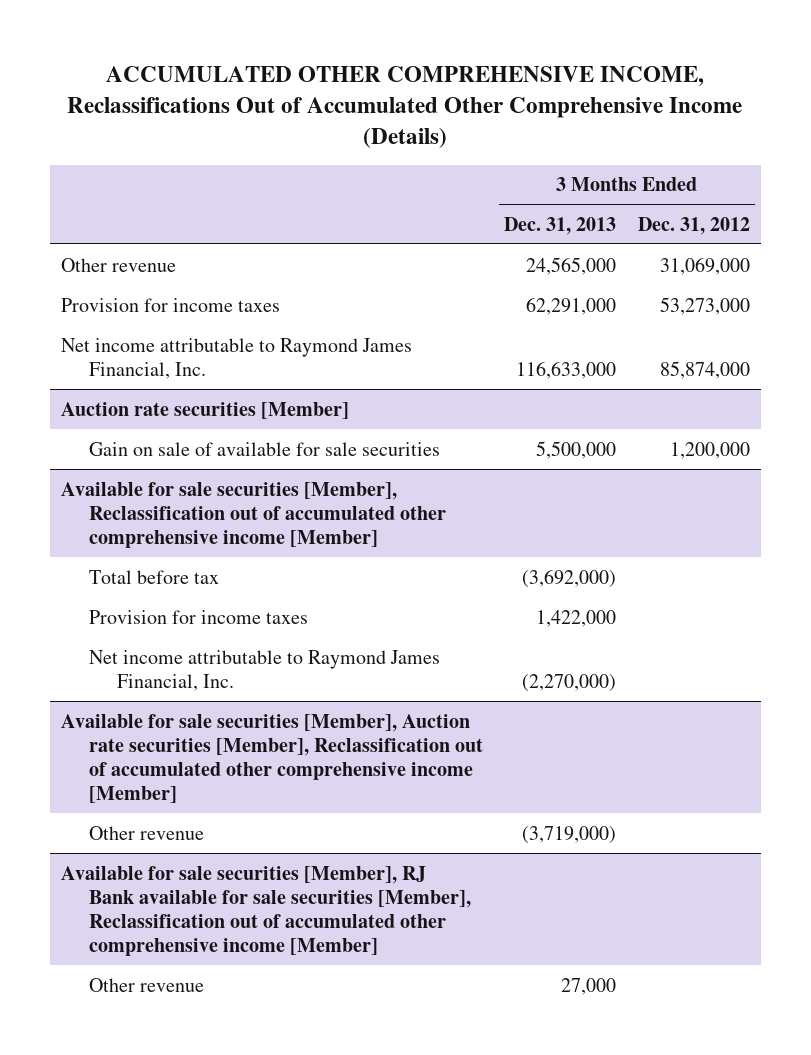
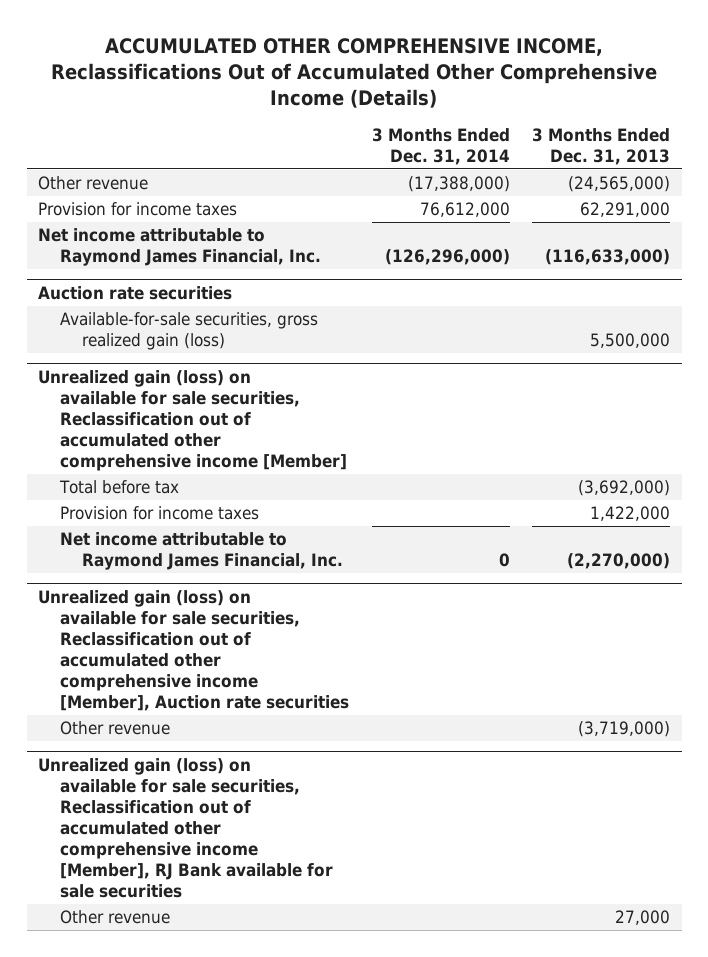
- | 3 Months Ended Dec. 31, 2013 | 3 Months Ended Dec. 31, 2012
+ | 3 Months Ended Dec. 31, 2014 | 3 Months Ended Dec. 31, 2013
- Other revenue | 24,565,000 | 31,069,000
+ Other revenue | (17,388,000) | (24,565,000)
- Net income attributable to Raymond James Financial, Inc. | 116,633,000 | 85,874,000
- Auction rate securities [Member]
- Gain on sale of available for sale securities | 5,500,000 | 1,200,000
- Available for sale securities [Member], Reclassification out of accumulated other comprehensive income [Member]
+ Net income attributable to Raymond James Financial, Inc. | (126,296,000) | (116,633,000)
+ Auction rate securities
+ Available-for-sale securities, gross realized gain (loss) | | 5,500,000
+ Unrealized gain (loss) on available for sale securities, Reclassification out of accumulated other comprehensive income [Member]
- Available for sale securities [Member], Auction rate securities [Member], Reclassification out of accumulated other comprehensive income [Member]
+ Unrealized gain (loss) on available for sale securities, Reclassification out of accumulated other comprehensive income [Member], Auction rate securities
- Available for sale securities [Member], RJ Bank available for sale securities [Member], Reclassification out of accumulated other comprehensive income [Member]
+ Unrealized gain (loss) on available for sale securities, Reclassification out of accumulated other comprehensive income [Member], RJ Bank available for sale securities

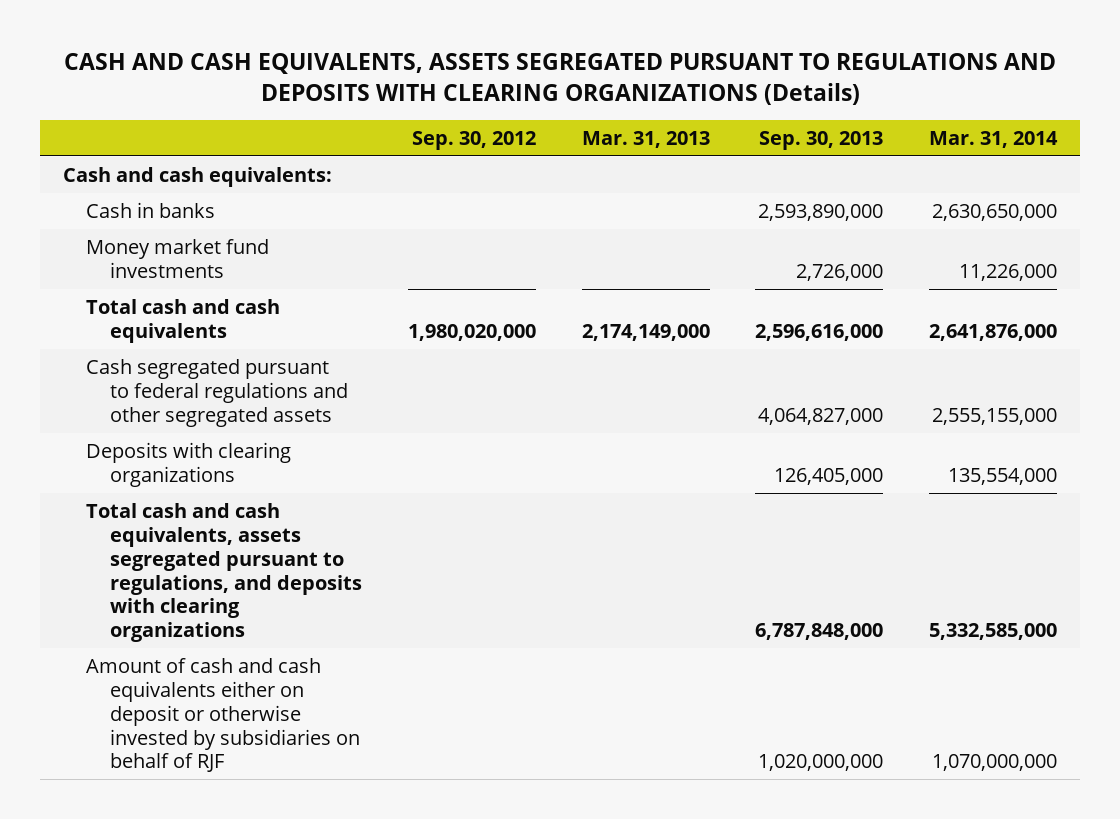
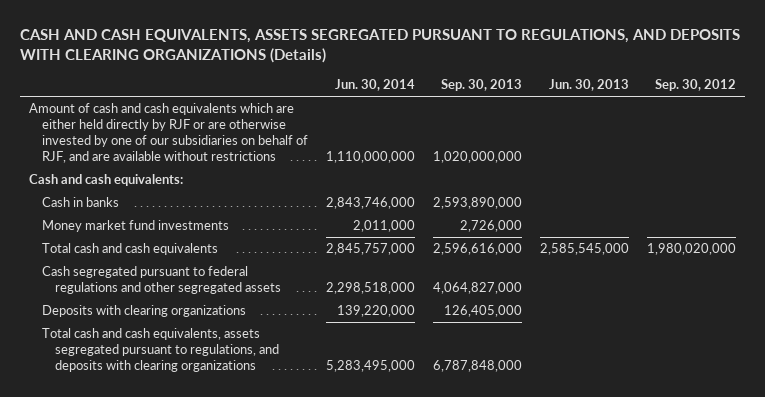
- CASH AND CASH EQUIVALENTS, ASSETS SEGREGATED PURSUANT TO REGULATIONS AND DEPOSITS WITH CLEARING ORGANIZATIONS (Details)
+ CASH AND CASH EQUIVALENTS, ASSETS SEGREGATED PURSUANT TO REGULATIONS, AND DEPOSITS WITH CLEARING ORGANIZATIONS (Details)
- | Sep. 30, 2012 | Mar. 31, 2013 | Sep. 30, 2013 | Mar. 31, 2014
+ | Jun. 30, 2014 | Sep. 30, 2013 | Jun. 30, 2013 | Sep. 30, 2012
+ Amount of cash and cash equivalents which are either held directly by RJF or are otherwise invested by one of our subsidiaries on behalf of RJF, and are available without restrictions | 1,110,000,000 | 1,020,000,000 | |
- Amount of cash and cash equivalents either on deposit or otherwise invested by subsidiaries on behalf of RJF | | | 1,020,000,000 | 1,070,000,000

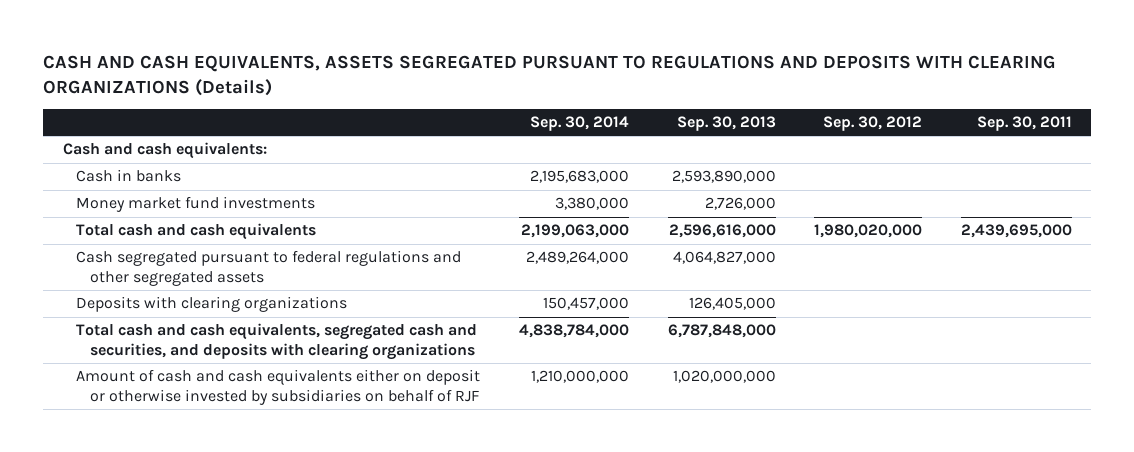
- CASH AND CASH EQUIVALENTS, ASSETS SEGREGATED PURSUANT TO REGULATIONS, AND DEPOSITS WITH CLEARING ORGANIZATIONS (Details)
+ CASH AND CASH EQUIVALENTS, ASSETS SEGREGATED PURSUANT TO REGULATIONS AND DEPOSITS WITH CLEARING ORGANIZATIONS (Details)
- | Jun. 30, 2014 | Sep. 30, 2013 | Jun. 30, 2013 | Sep. 30, 2012
+ | Sep. 30, 2014 | Sep. 30, 2013 | Sep. 30, 2012 | Sep. 30, 2011
- Amount of cash and cash equivalents which are either held directly by RJF or are otherwise invested by one of our subsidiaries on behalf of RJF, and are available without restrictions | 1,110,000,000 | 1,020,000,000 | |
- Total cash and cash equivalents, assets segregated pursuant to regulations, and deposits with clearing organizations | 5,283,495,000 | 6,787,848,000 | |
+ Total cash and cash equivalents, segregated cash and securities, and deposits with clearing organizations | 4,838,784,000 | 6,787,848,000 | |
+ Amount of cash and cash equivalents either on deposit or otherwise invested by subsidiaries on behalf of RJF | 1,210,000,000 | 1,020,000,000 | |

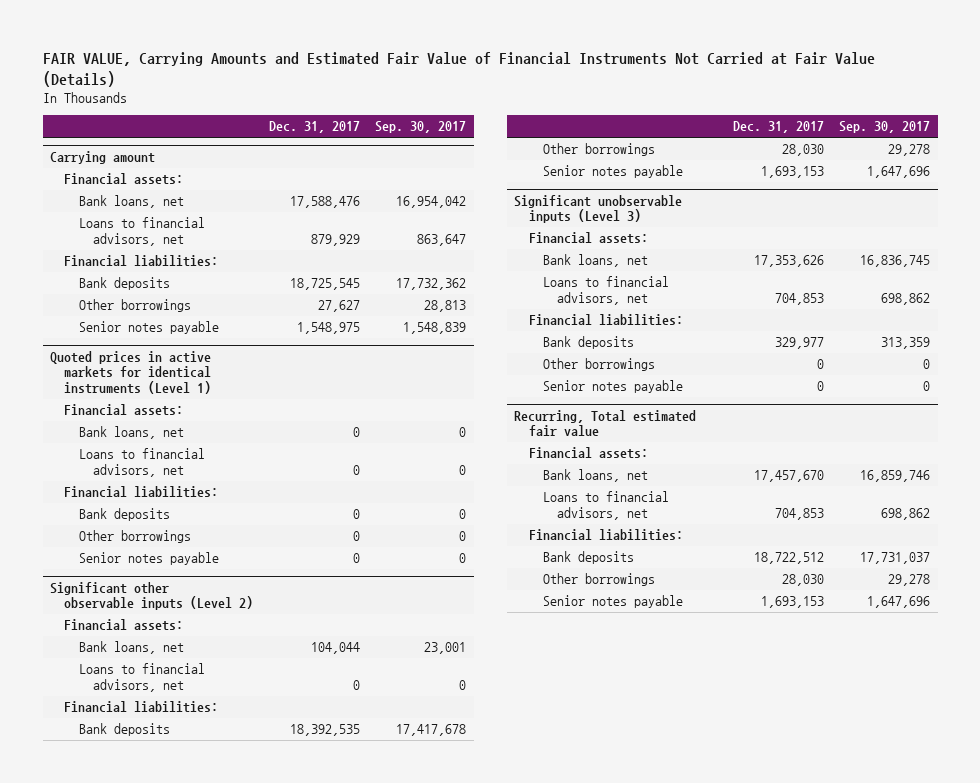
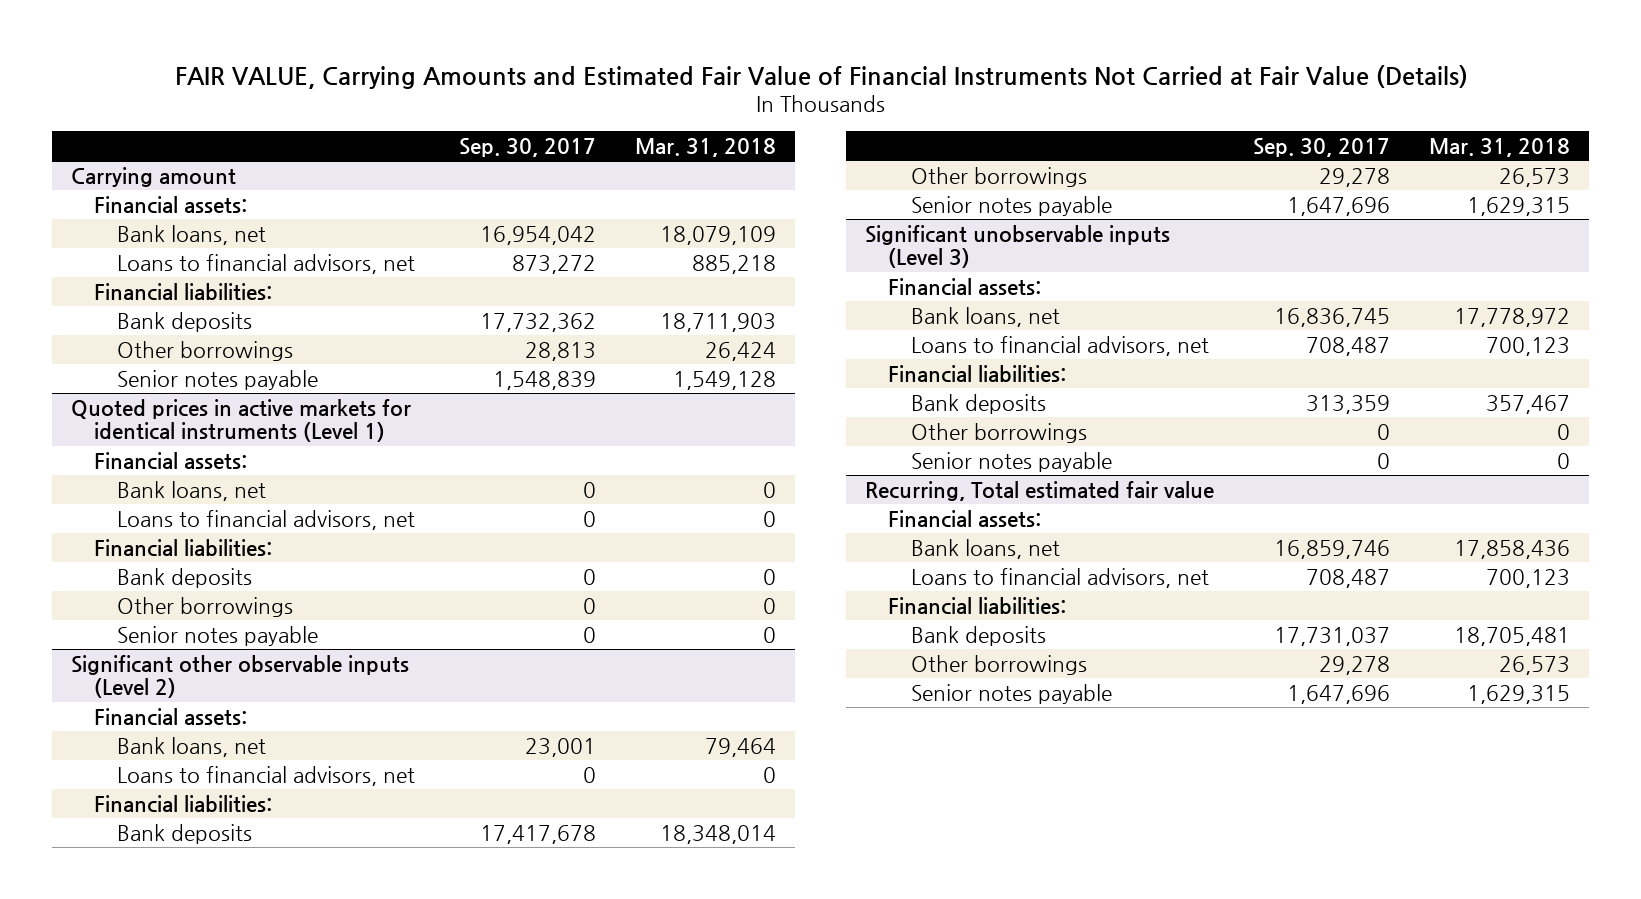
- | Dec. 31, 2017 | Sep. 30, 2017
+ | Sep. 30, 2017 | Mar. 31, 2018
@ Carrying amount
- Loans to financial advisors, net | 879,929 | 863,647
+ Loans to financial advisors, net | 873,272 | 885,218
@ Significant unobservable inputs (Level 3)
- Loans to financial advisors, net | 704,853 | 698,862
+ Loans to financial advisors, net | 708,487 | 700,123
@ Recurring, Total estimated fair value
- Loans to financial advisors, net | 704,853 | 698,862
+ Loans to financial advisors, net | 708,487 | 700,123

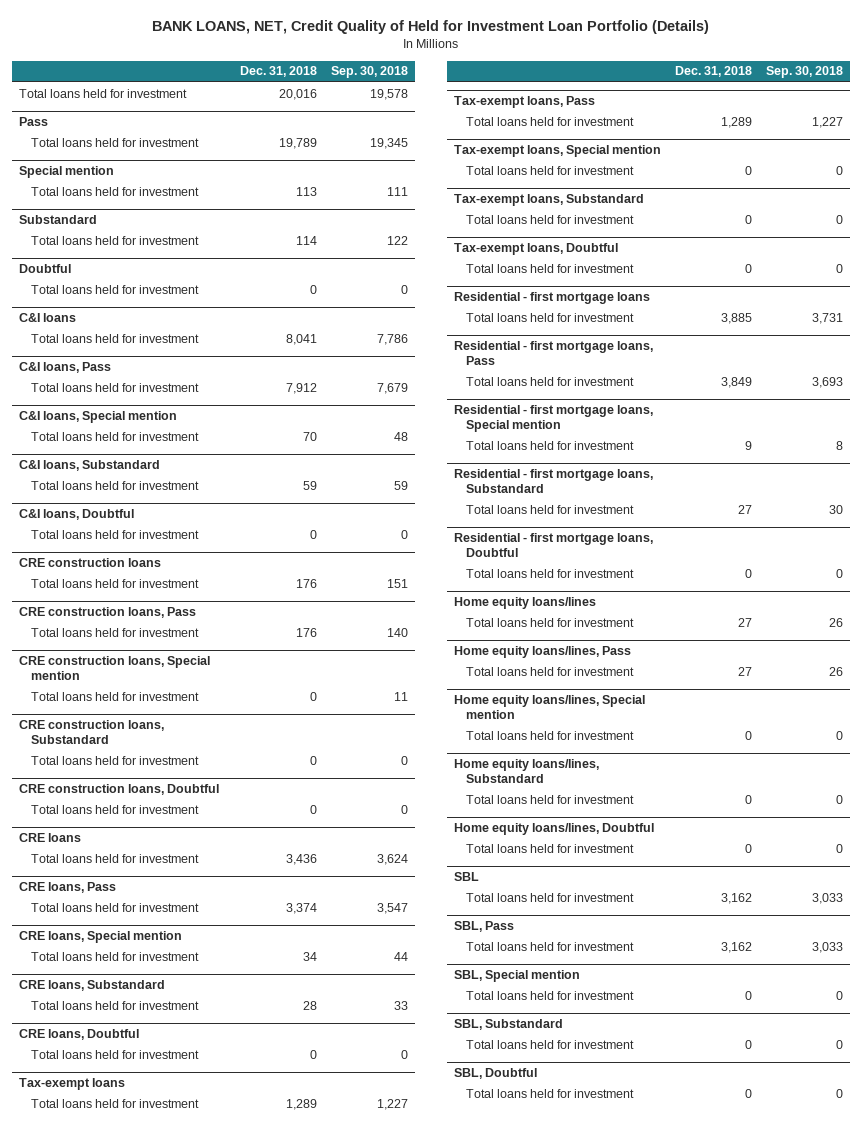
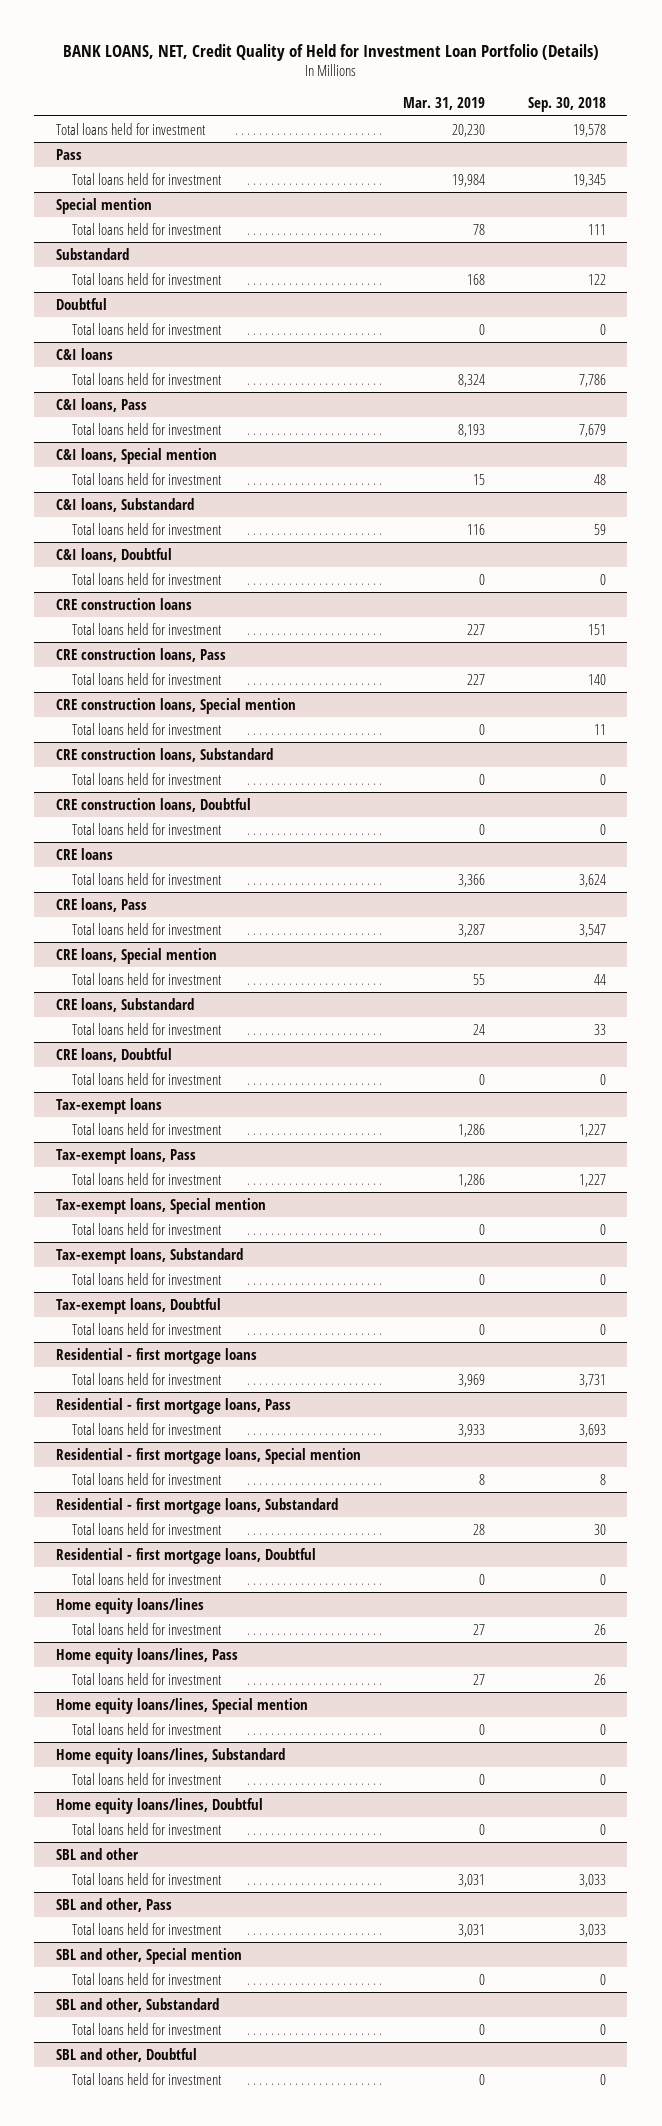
- | Dec. 31, 2018 | Sep. 30, 2018
+ | Mar. 31, 2019 | Sep. 30, 2018
- SBL
+ SBL and other
- SBL, Pass
+ SBL and other, Pass
- SBL, Special mention
+ SBL and other, Special mention
- SBL, Substandard
+ SBL and other, Substandard
- SBL, Doubtful
+ SBL and other, Doubtful

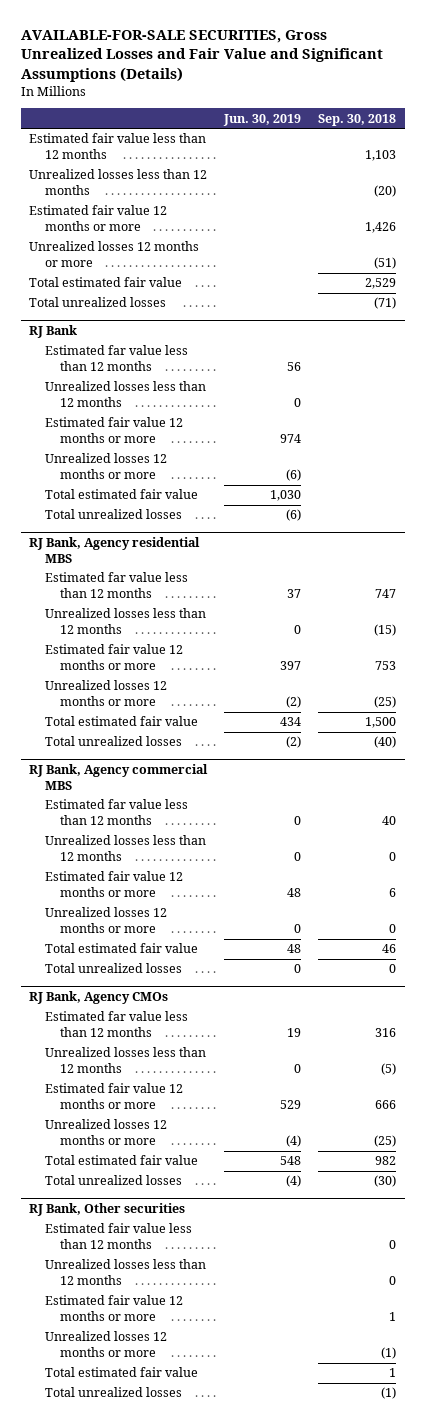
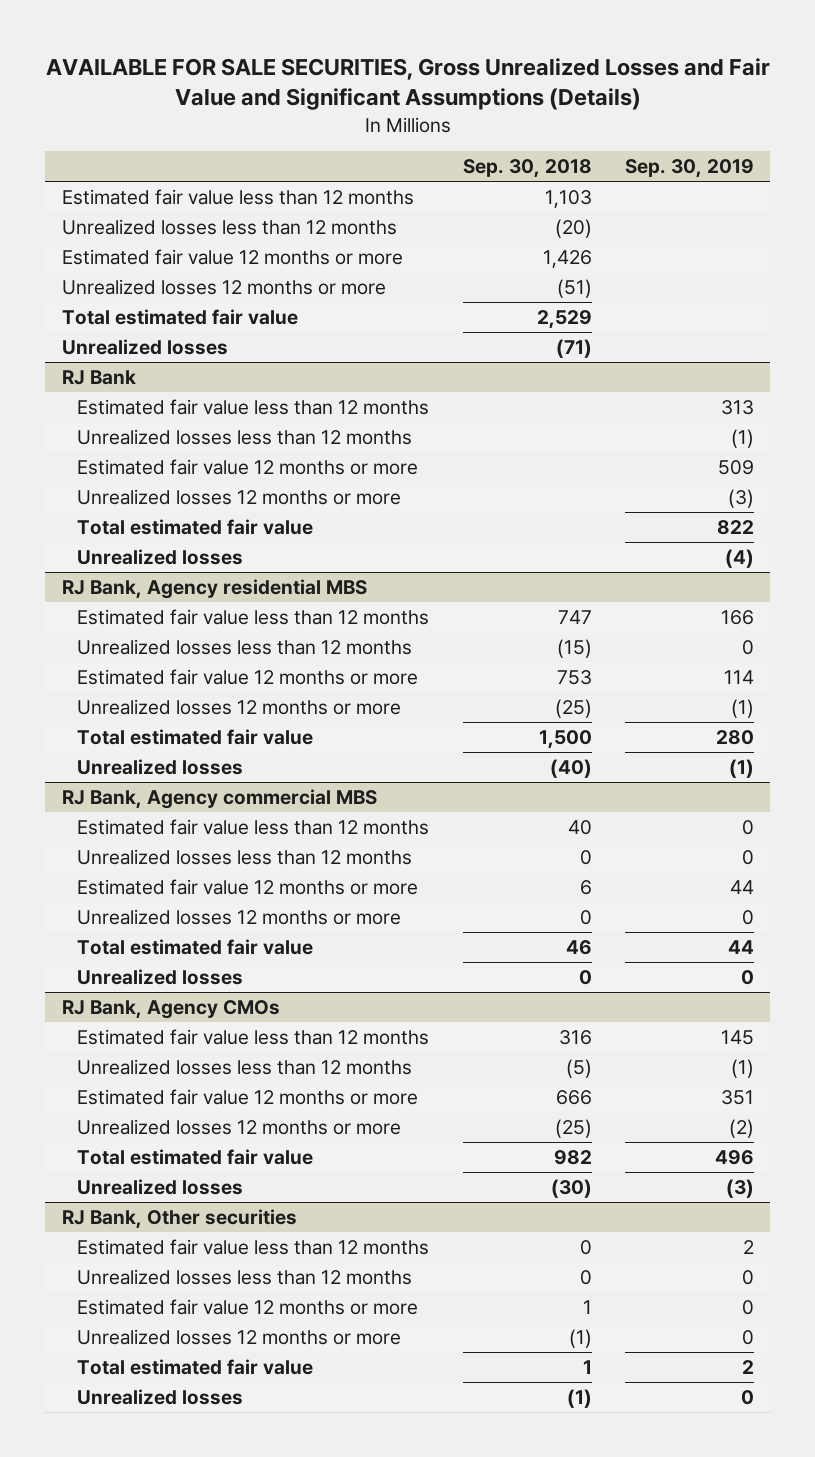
- AVAILABLE-FOR-SALE SECURITIES, Gross Unrealized Losses and Fair Value and Significant Assumptions (Details)
+ AVAILABLE FOR SALE SECURITIES, Gross Unrealized Losses and Fair Value and Significant Assumptions (Details)
- | Jun. 30, 2019 | Sep. 30, 2018
+ | Sep. 30, 2018 | Sep. 30, 2019
- Total unrealized losses | | (71)
+ Unrealized losses | (71) |
@ RJ Bank
- Estimated far value less than 12 months | 56 |
+ Estimated fair value less than 12 months | | 313
- Total unrealized losses | (6) |
+ Unrealized losses | | (4)
@ RJ Bank, Agency residential MBS
- Estimated far value less than 12 months | 37 | 747
+ Estimated fair value less than 12 months | 747 | 166
- Total unrealized losses | (2) | (40)
+ Unrealized losses | (40) | (1)
@ RJ Bank, Agency commercial MBS
- Estimated far value less than 12 months | 0 | 40
+ Estimated fair value less than 12 months | 40 | 0
- Total unrealized losses | 0 | 0
+ Unrealized losses | 0 | 0
@ RJ Bank, Agency CMOs
- Estimated far value less than 12 months | 19 | 316
+ Estimated fair value less than 12 months | 316 | 145
- Total unrealized losses | (4) | (30)
+ Unrealized losses | (30) | (3)
@ RJ Bank, Other securities
- Total unrealized losses | | (1)
+ Unrealized losses | (1) | 0

